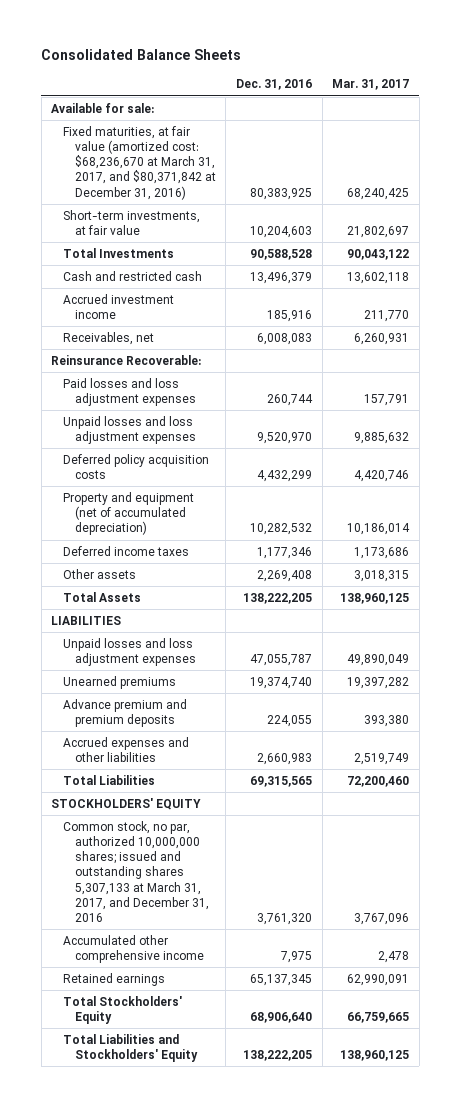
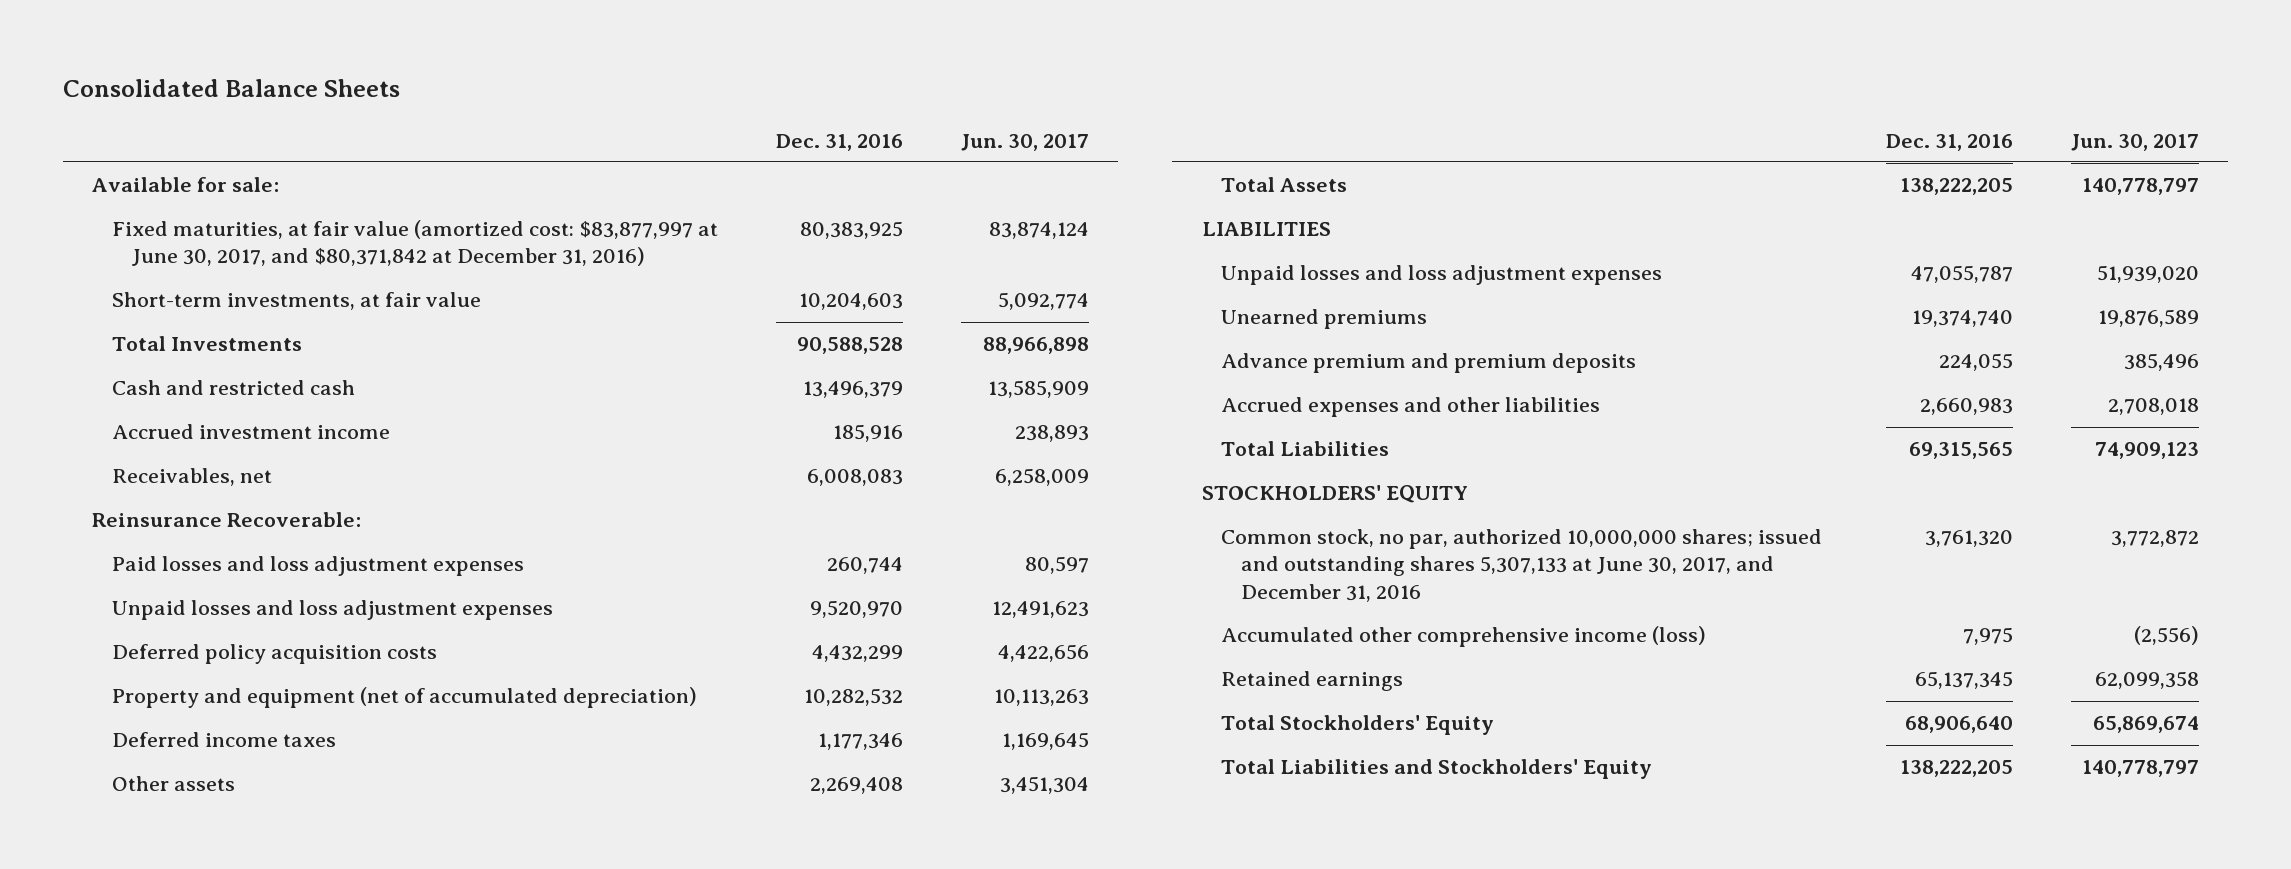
- | Dec. 31, 2016 | Mar. 31, 2017
+ | Dec. 31, 2016 | Jun. 30, 2017
- Fixed maturities, at fair value (amortized cost: $68,236,670 at March 31, 2017, and $80,371,842 at December 31, 2016) | 80,383,925 | 68,240,425
+ Fixed maturities, at fair value (amortized cost: $83,877,997 at June 30, 2017, and $80,371,842 at December 31, 2016) | 80,383,925 | 83,874,124
- Common stock, no par, authorized 10,000,000 shares; issued and outstanding shares 5,307,133 at March 31, 2017, and December 31, 2016 | 3,761,320 | 3,767,096
- Accumulated other comprehensive income | 7,975 | 2,478
+ Common stock, no par, authorized 10,000,000 shares; issued and outstanding shares 5,307,133 at June 30, 2017, and December 31, 2016 | 3,761,320 | 3,772,872
+ Accumulated other comprehensive income (loss) | 7,975 | (2,556)

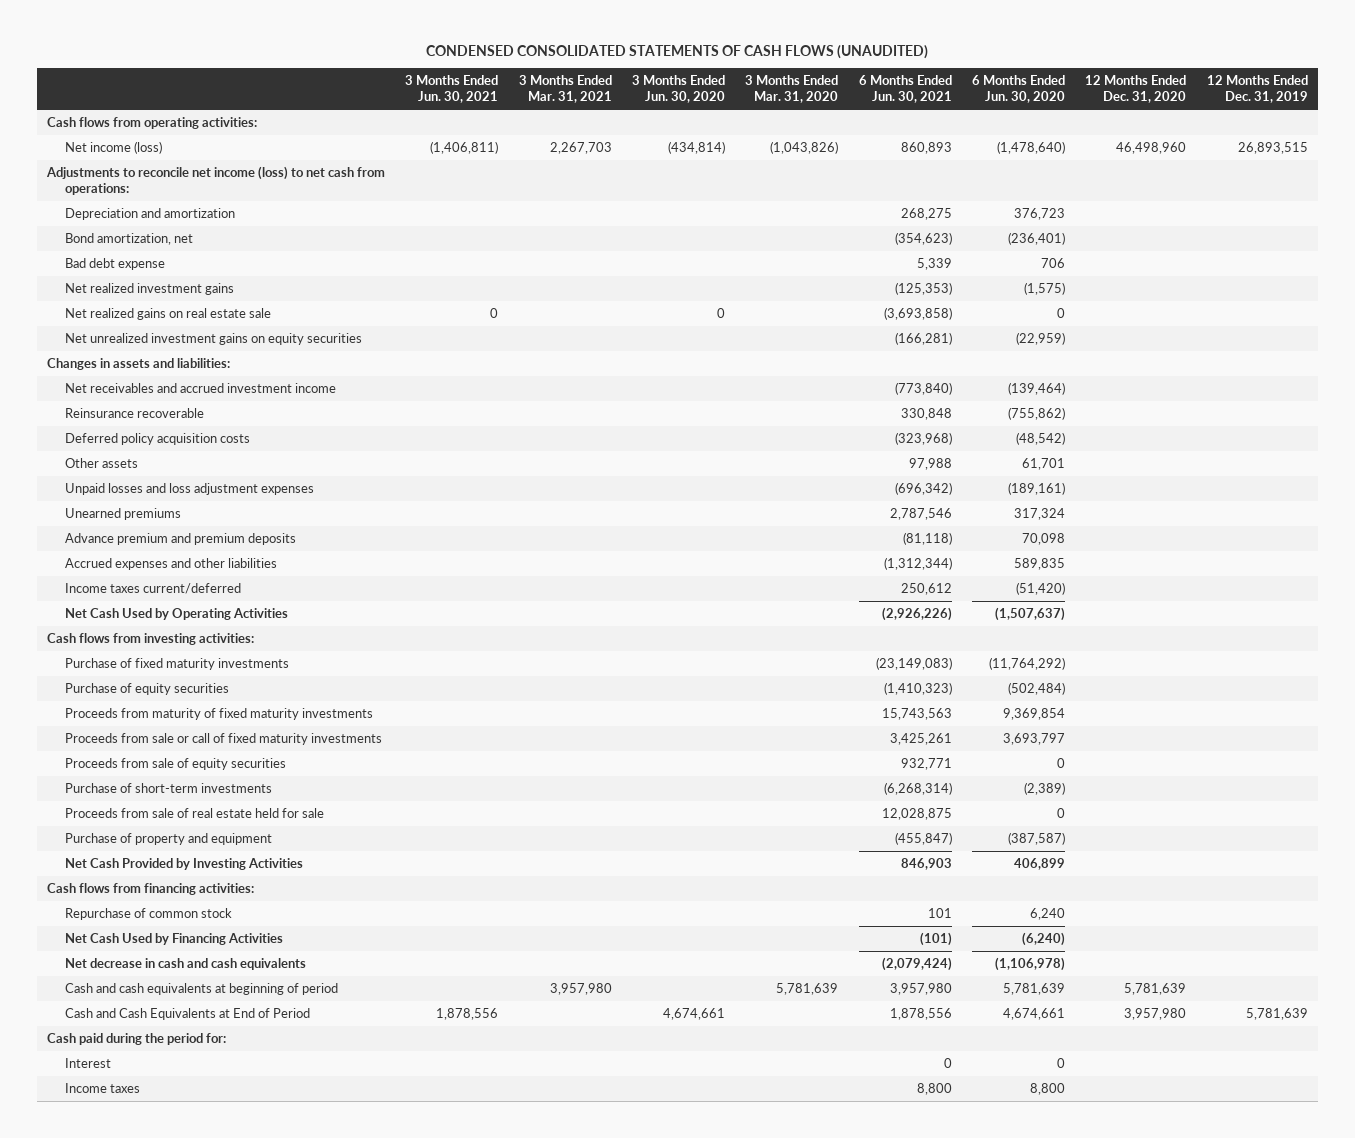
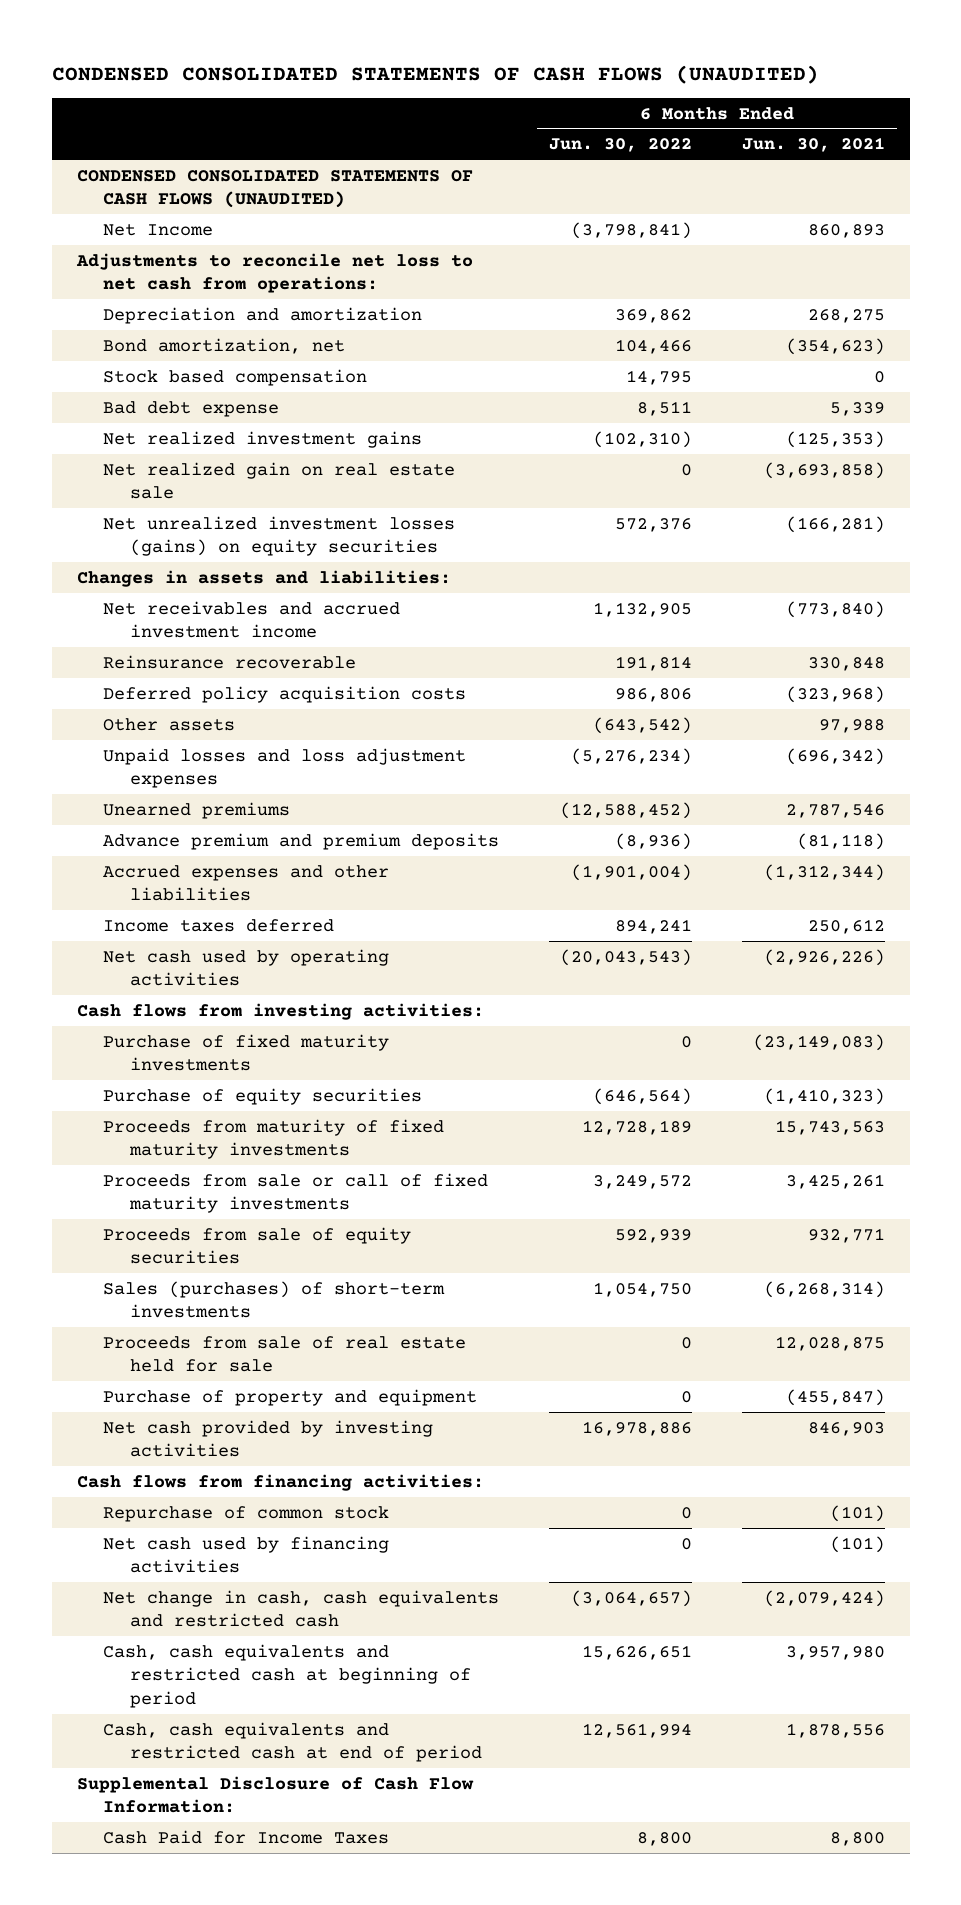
- | 3 Months Ended Jun. 30, 2021 | 3 Months Ended Mar. 31, 2021 | 3 Months Ended Jun. 30, 2020 | 3 Months Ended Mar. 31, 2020 | 6 Months Ended Jun. 30, 2021 | 6 Months Ended Jun. 30, 2020 | 12 Months Ended Dec. 31, 2020 | 12 Months Ended Dec. 31, 2019
+ | 6 Months Ended Jun. 30, 2022 | 6 Months Ended Jun. 30, 2021
- Cash flows from operating activities:
- Net income (loss) | (1,406,811) | 2,267,703 | (434,814) | (1,043,826) | 860,893 | (1,478,640) | 46,498,960 | 26,893,515
- Adjustments to reconcile net income (loss) to net cash from operations:
+ CONDENSED CONSOLIDATED STATEMENTS OF CASH FLOWS (UNAUDITED)
+ Net Income | (3,798,841) | 860,893
+ Adjustments to reconcile net loss to net cash from operations:
+ Stock based compensation | 14,795 | 0
- Net realized gains on real estate sale | 0 | | 0 | | (3,693,858) | 0 | |
- Net unrealized investment gains on equity securities | | | | | (166,281) | (22,959) | |
+ Net realized gain on real estate sale | 0 | (3,693,858)
+ Net unrealized investment losses (gains) on equity securities | 572,376 | (166,281)
- Income taxes current/deferred | | | | | 250,612 | (51,420) | |
- Net Cash Used by Operating Activities | | | | | (2,926,226) | (1,507,637) | |
+ Income taxes deferred | 894,241 | 250,612
+ Net cash used by operating activities | (20,043,543) | (2,926,226)
- Purchase of short-term investments | | | | | (6,268,314) | (2,389) | |
+ Sales (purchases) of short-term investments | 1,054,750 | (6,268,314)
- Net Cash Provided by Investing Activities | | | | | 846,903 | 406,899 | |
+ Net cash provided by investing activities | 16,978,886 | 846,903
- Repurchase of common stock | | | | | 101 | 6,240 | |
- Net Cash Used by Financing Activities | | | | | (101) | (6,240) | |
- Net decrease in cash and cash equivalents | | | | | (2,079,424) | (1,106,978) | |
- Cash and cash equivalents at beginning of period | | 3,957,980 | | 5,781,639 | 3,957,980 | 5,781,639 | 5,781,639 |
- Cash and Cash Equivalents at End of Period | 1,878,556 | | 4,674,661 | | 1,878,556 | 4,674,661 | 3,957,980 | 5,781,639
- Cash paid during the period for:
- Interest | | | | | 0 | 0 | |
- Income taxes | | | | | 8,800 | 8,800 | |
+ Repurchase of common stock | 0 | (101)
+ Net cash used by financing activities | 0 | (101)
+ Net change in cash, cash equivalents and restricted cash | (3,064,657) | (2,079,424)
+ Cash, cash equivalents and restricted cash at beginning of period | 15,626,651 | 3,957,980
+ Cash, cash equivalents and restricted cash at end of period | 12,561,994 | 1,878,556
+ Supplemental Disclosure of Cash Flow Information:
+ Cash Paid for Income Taxes | 8,800 | 8,800

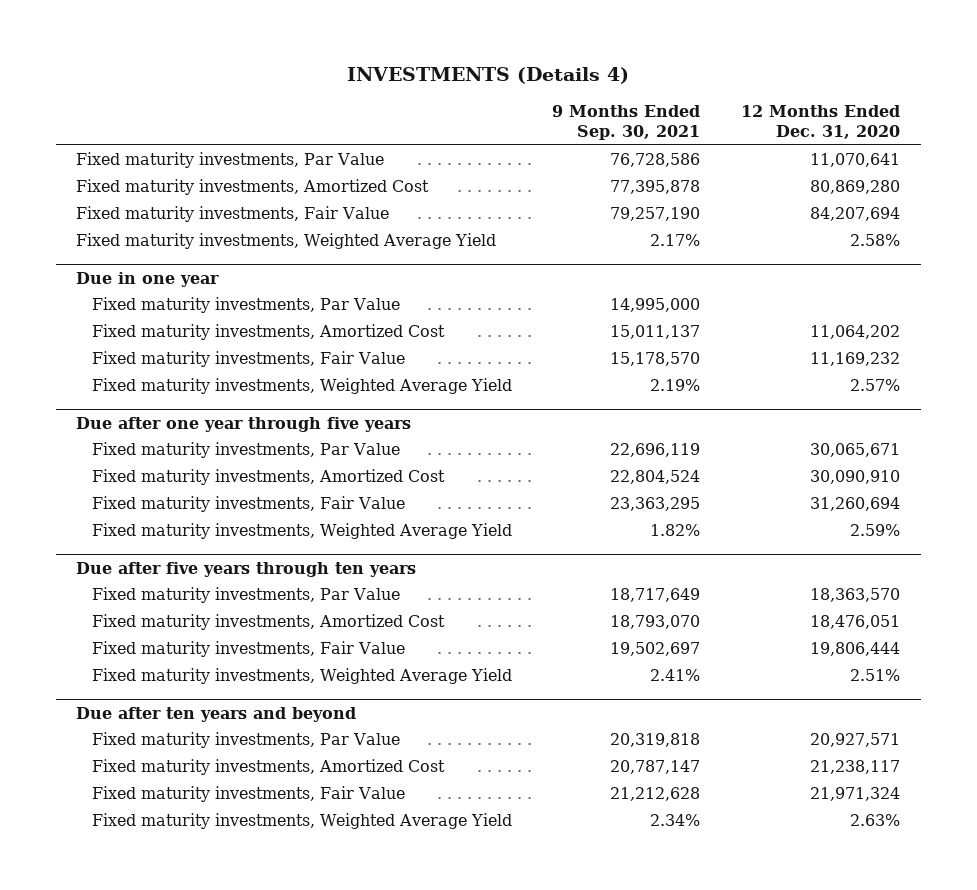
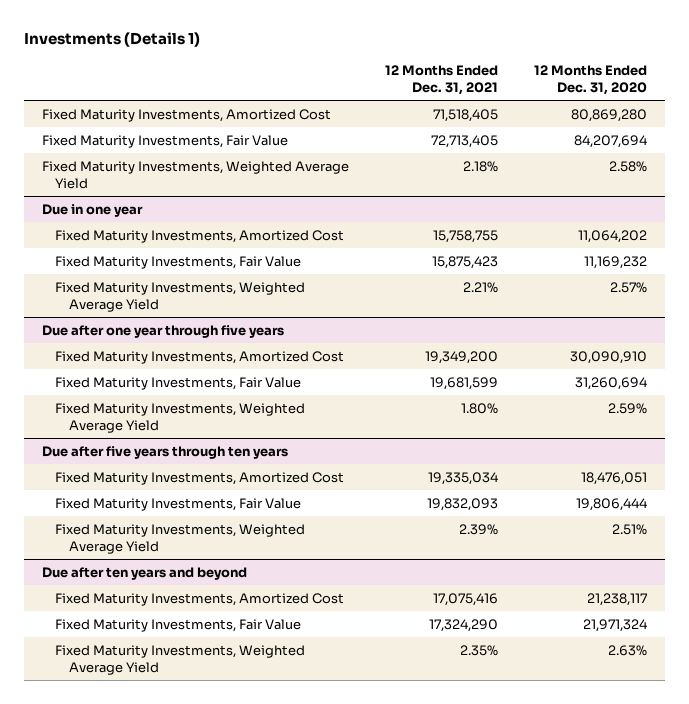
- INVESTMENTS (Details 4)
+ Investments (Details 1)
- | 9 Months Ended Sep. 30, 2021 | 12 Months Ended Dec. 31, 2020
+ | 12 Months Ended Dec. 31, 2021 | 12 Months Ended Dec. 31, 2020
- Fixed maturity investments, Par Value | 76,728,586 | 11,070,641
- Fixed maturity investments, Amortized Cost | 77,395,878 | 80,869,280
- Fixed maturity investments, Fair Value | 79,257,190 | 84,207,694
- Fixed maturity investments, Weighted Average Yield | 2.17% | 2.58%
+ Fixed Maturity Investments, Amortized Cost | 71,518,405 | 80,869,280
+ Fixed Maturity Investments, Fair Value | 72,713,405 | 84,207,694
+ Fixed Maturity Investments, Weighted Average Yield | 2.18% | 2.58%
@ Due in one year
- Fixed maturity investments, Par Value | 14,995,000 |
- Fixed maturity investments, Amortized Cost | 15,011,137 | 11,064,202
- Fixed maturity investments, Fair Value | 15,178,570 | 11,169,232
- Fixed maturity investments, Weighted Average Yield | 2.19% | 2.57%
+ Fixed Maturity Investments, Amortized Cost | 15,758,755 | 11,064,202
+ Fixed Maturity Investments, Fair Value | 15,875,423 | 11,169,232
+ Fixed Maturity Investments, Weighted Average Yield | 2.21% | 2.57%
@ Due after one year through five years
- Fixed maturity investments, Par Value | 22,696,119 | 30,065,671
- Fixed maturity investments, Amortized Cost | 22,804,524 | 30,090,910
- Fixed maturity investments, Fair Value | 23,363,295 | 31,260,694
- Fixed maturity investments, Weighted Average Yield | 1.82% | 2.59%
+ Fixed Maturity Investments, Amortized Cost | 19,349,200 | 30,090,910
+ Fixed Maturity Investments, Fair Value | 19,681,599 | 31,260,694
+ Fixed Maturity Investments, Weighted Average Yield | 1.80% | 2.59%
@ Due after five years through ten years
- Fixed maturity investments, Par Value | 18,717,649 | 18,363,570
- Fixed maturity investments, Amortized Cost | 18,793,070 | 18,476,051
- Fixed maturity investments, Fair Value | 19,502,697 | 19,806,444
- Fixed maturity investments, Weighted Average Yield | 2.41% | 2.51%
+ Fixed Maturity Investments, Amortized Cost | 19,335,034 | 18,476,051
+ Fixed Maturity Investments, Fair Value | 19,832,093 | 19,806,444
+ Fixed Maturity Investments, Weighted Average Yield | 2.39% | 2.51%
@ Due after ten years and beyond
- Fixed maturity investments, Par Value | 20,319,818 | 20,927,571
- Fixed maturity investments, Amortized Cost | 20,787,147 | 21,238,117
- Fixed maturity investments, Fair Value | 21,212,628 | 21,971,324
- Fixed maturity investments, Weighted Average Yield | 2.34% | 2.63%
+ Fixed Maturity Investments, Amortized Cost | 17,075,416 | 21,238,117
+ Fixed Maturity Investments, Fair Value | 17,324,290 | 21,971,324
+ Fixed Maturity Investments, Weighted Average Yield | 2.35% | 2.63%

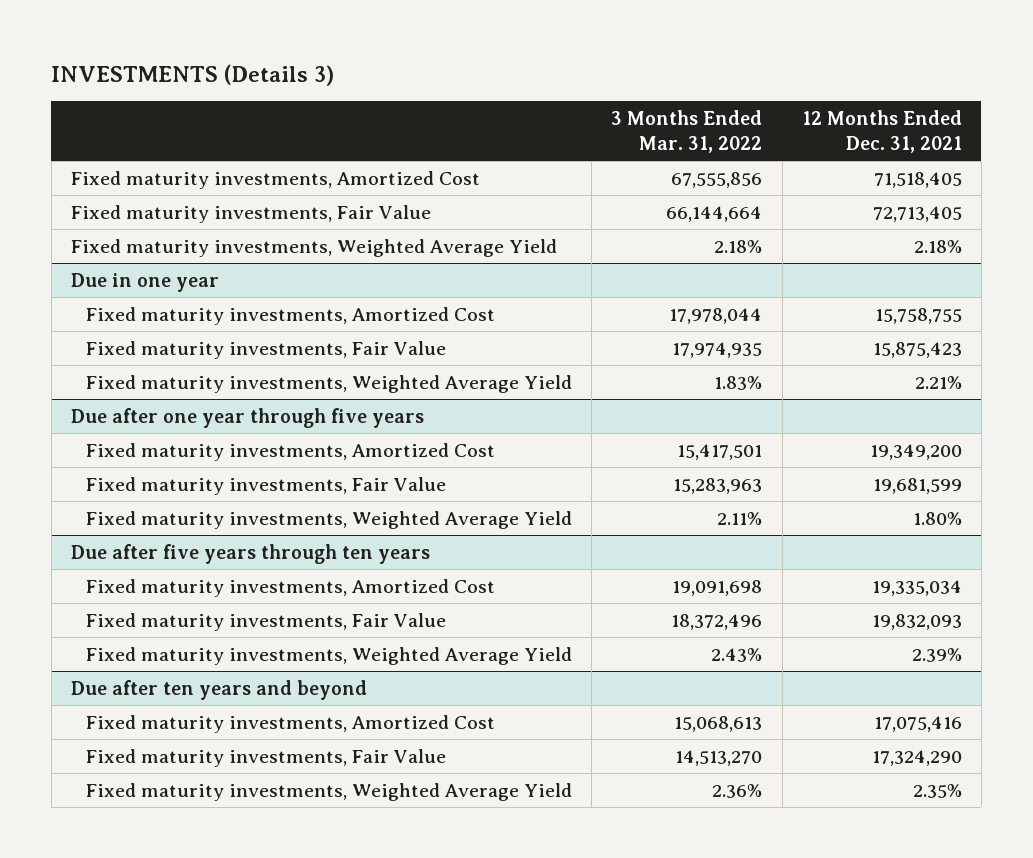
- Investments (Details 1)
+ INVESTMENTS (Details 3)
- | 12 Months Ended Dec. 31, 2021 | 12 Months Ended Dec. 31, 2020
+ | 3 Months Ended Mar. 31, 2022 | 12 Months Ended Dec. 31, 2021
- Fixed Maturity Investments, Amortized Cost | 71,518,405 | 80,869,280
- Fixed Maturity Investments, Fair Value | 72,713,405 | 84,207,694
- Fixed Maturity Investments, Weighted Average Yield | 2.18% | 2.58%
+ Fixed maturity investments, Amortized Cost | 67,555,856 | 71,518,405
+ Fixed maturity investments, Fair Value | 66,144,664 | 72,713,405
+ Fixed maturity investments, Weighted Average Yield | 2.18% | 2.18%
@ Due in one year
- Fixed Maturity Investments, Amortized Cost | 15,758,755 | 11,064,202
- Fixed Maturity Investments, Fair Value | 15,875,423 | 11,169,232
- Fixed Maturity Investments, Weighted Average Yield | 2.21% | 2.57%
+ Fixed maturity investments, Amortized Cost | 17,978,044 | 15,758,755
+ Fixed maturity investments, Fair Value | 17,974,935 | 15,875,423
+ Fixed maturity investments, Weighted Average Yield | 1.83% | 2.21%
@ Due after one year through five years
- Fixed Maturity Investments, Amortized Cost | 19,349,200 | 30,090,910
- Fixed Maturity Investments, Fair Value | 19,681,599 | 31,260,694
- Fixed Maturity Investments, Weighted Average Yield | 1.80% | 2.59%
+ Fixed maturity investments, Amortized Cost | 15,417,501 | 19,349,200
+ Fixed maturity investments, Fair Value | 15,283,963 | 19,681,599
+ Fixed maturity investments, Weighted Average Yield | 2.11% | 1.80%
@ Due after five years through ten years
- Fixed Maturity Investments, Amortized Cost | 19,335,034 | 18,476,051
- Fixed Maturity Investments, Fair Value | 19,832,093 | 19,806,444
- Fixed Maturity Investments, Weighted Average Yield | 2.39% | 2.51%
+ Fixed maturity investments, Amortized Cost | 19,091,698 | 19,335,034
+ Fixed maturity investments, Fair Value | 18,372,496 | 19,832,093
+ Fixed maturity investments, Weighted Average Yield | 2.43% | 2.39%
@ Due after ten years and beyond
- Fixed Maturity Investments, Amortized Cost | 17,075,416 | 21,238,117
- Fixed Maturity Investments, Fair Value | 17,324,290 | 21,971,324
- Fixed Maturity Investments, Weighted Average Yield | 2.35% | 2.63%
+ Fixed maturity investments, Amortized Cost | 15,068,613 | 17,075,416
+ Fixed maturity investments, Fair Value | 14,513,270 | 17,324,290
+ Fixed maturity investments, Weighted Average Yield | 2.36% | 2.35%

